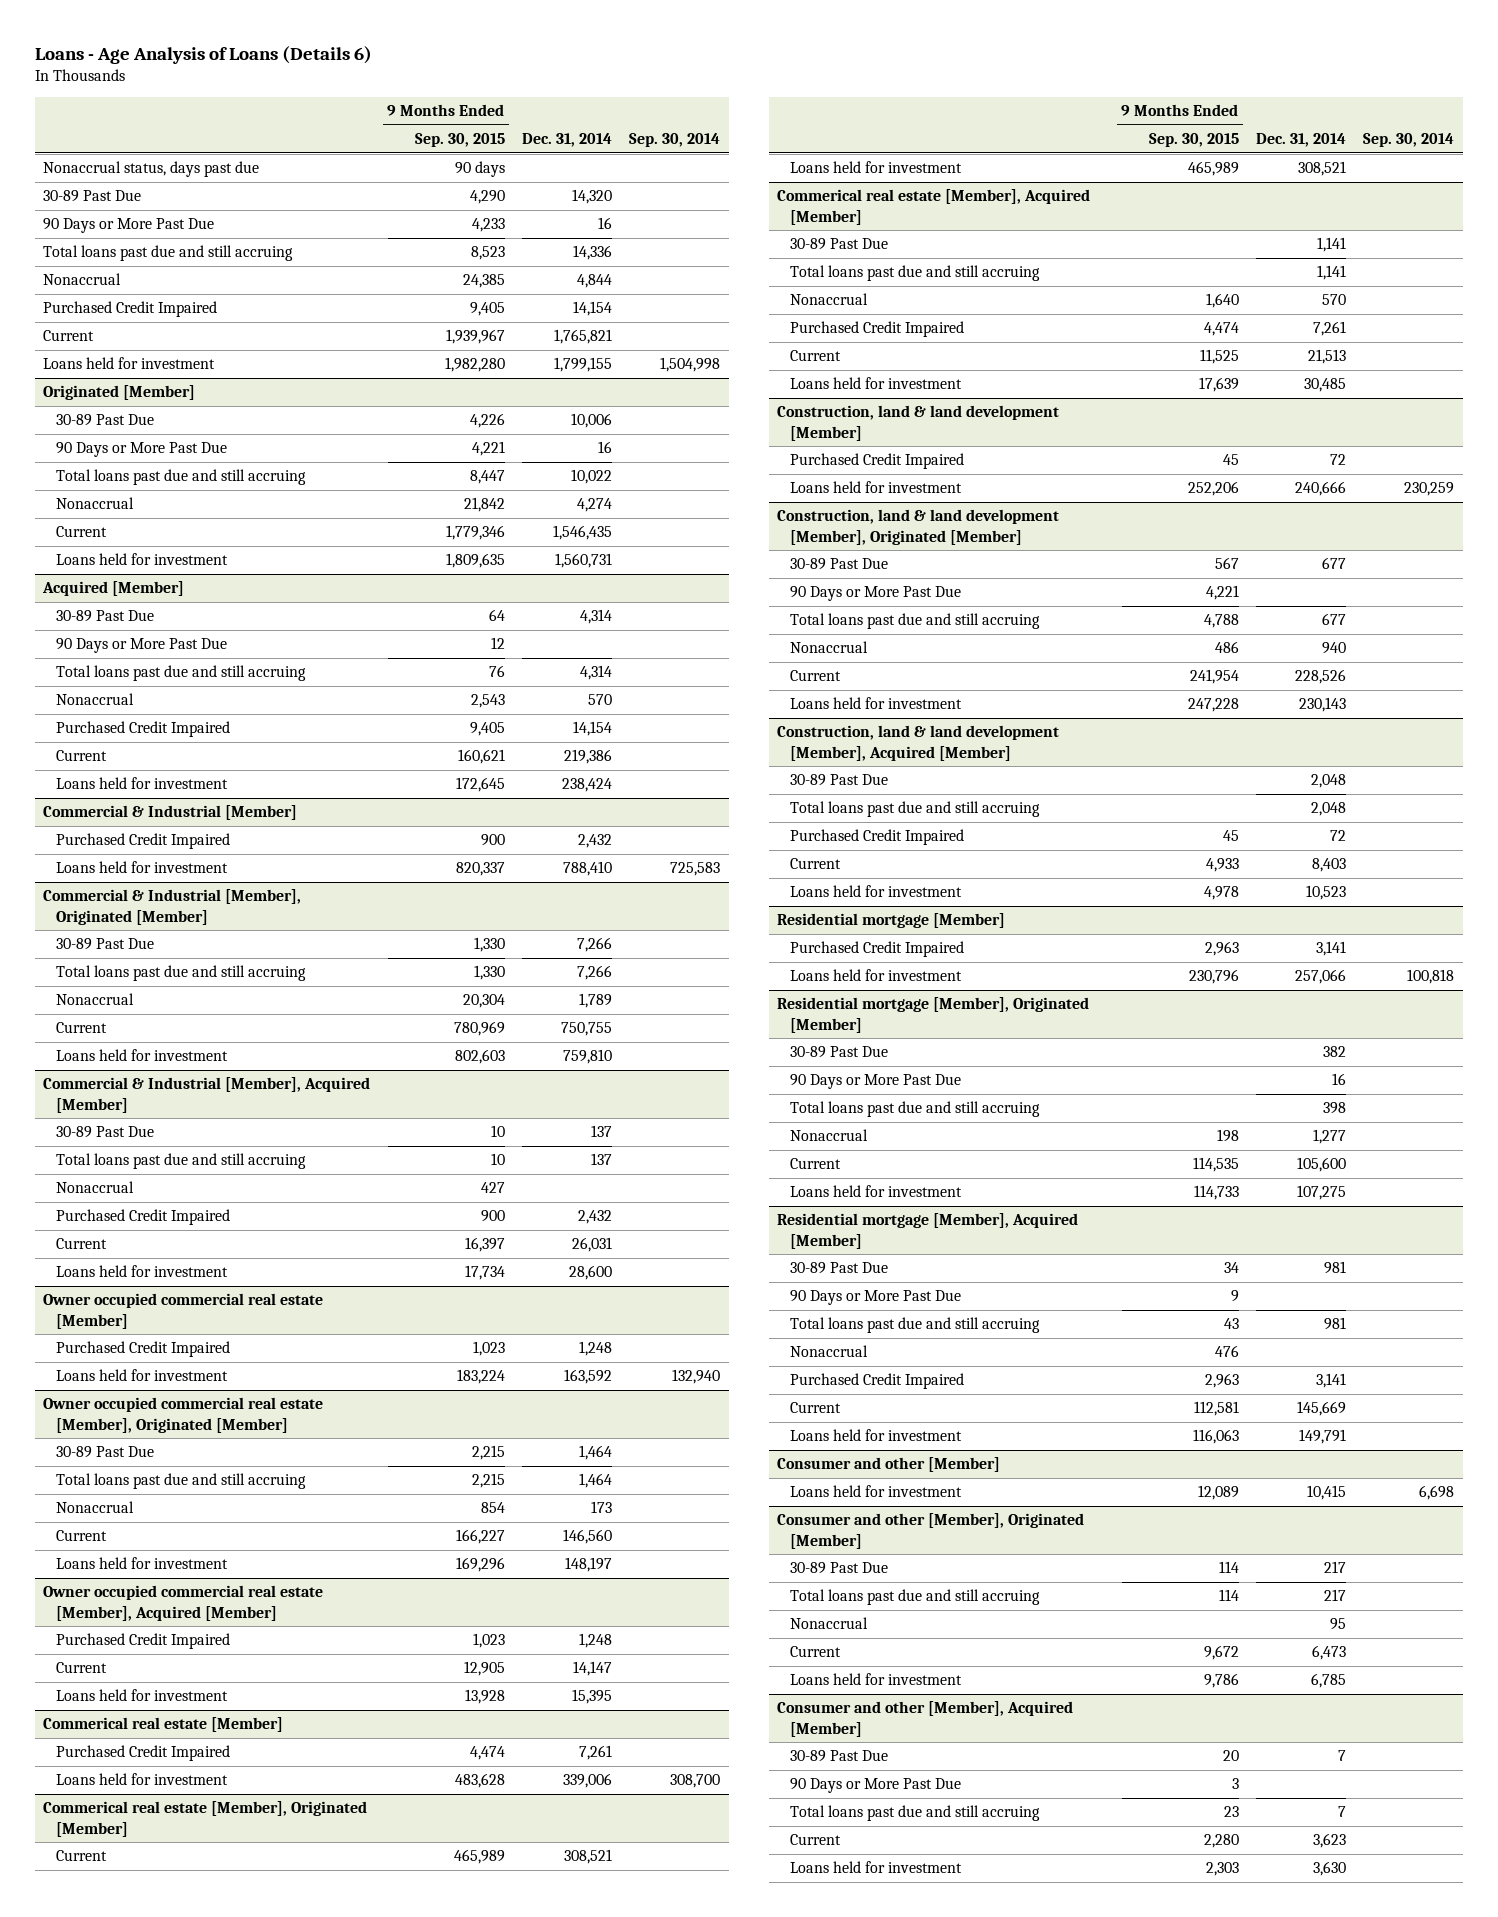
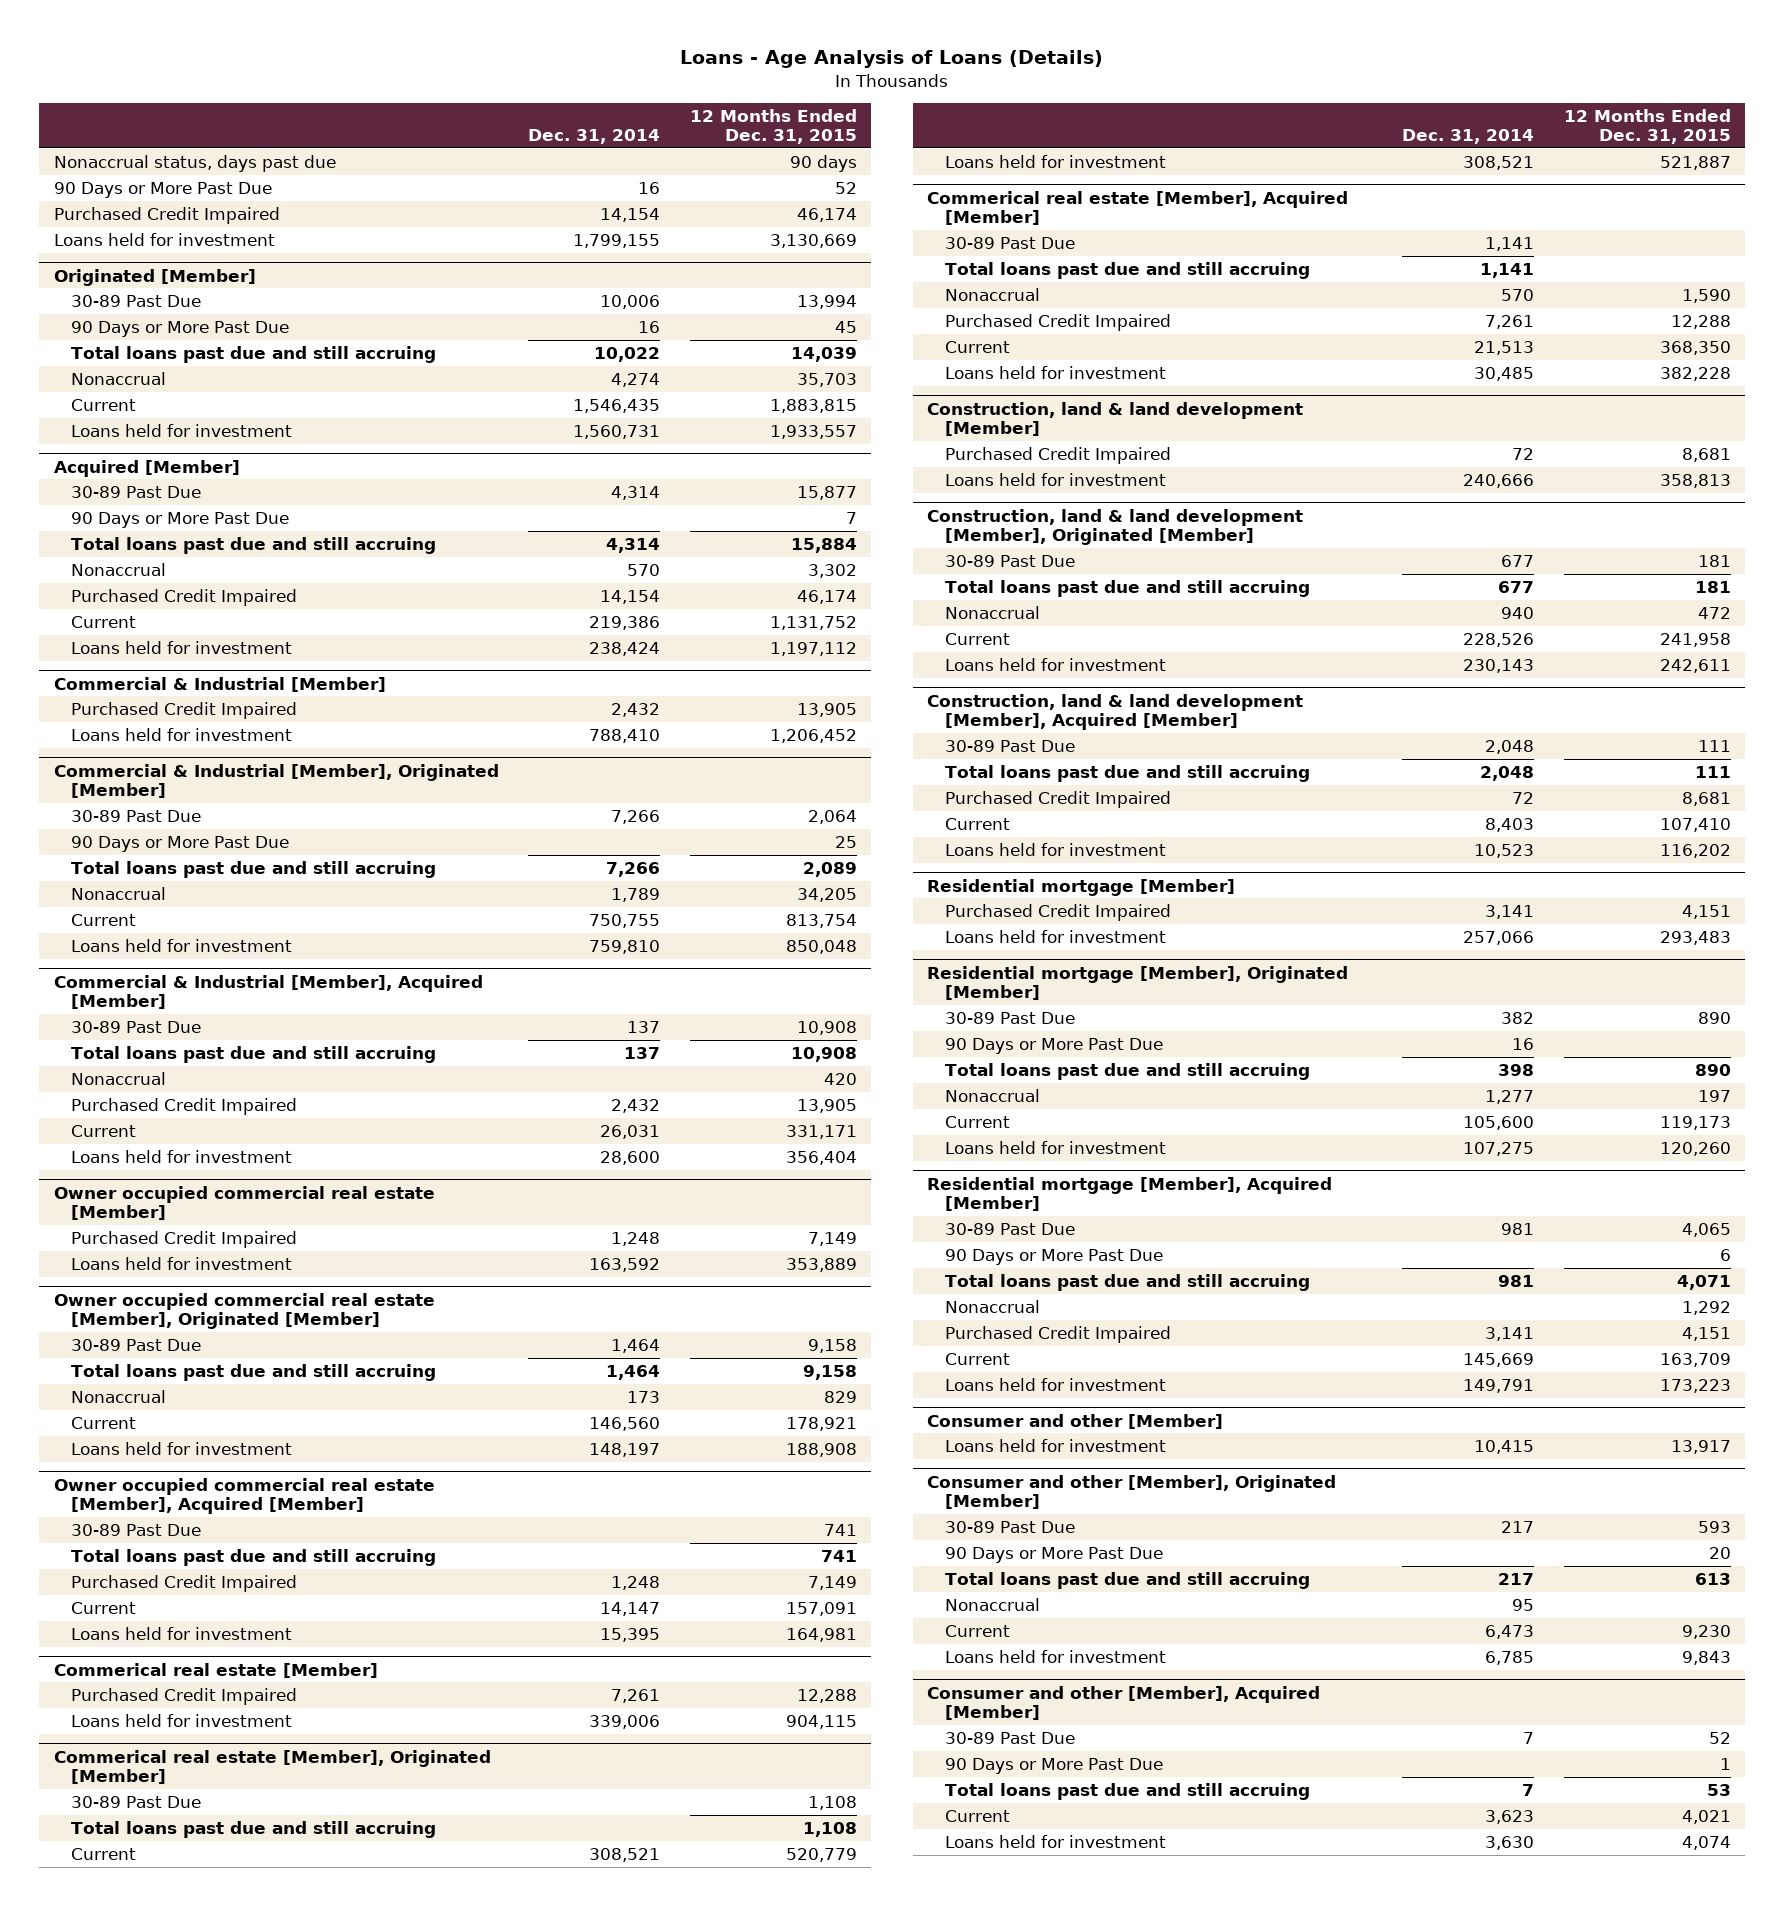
- Loans - Age Analysis of Loans (Details 6)
+ Loans - Age Analysis of Loans (Details)
- | 9 Months Ended Sep. 30, 2015 | Dec. 31, 2014 | Sep. 30, 2014
+ | Dec. 31, 2014 | 12 Months Ended Dec. 31, 2015
- 30-89 Past Due | 4,290 | 14,320 |
- Total loans past due and still accruing | 8,523 | 14,336 |
- Nonaccrual | 24,385 | 4,844 |
- Current | 1,939,967 | 1,765,821 |
@ Commercial & Industrial [Member], Originated [Member]
+ 90 Days or More Past Due | | 25
@ Owner occupied commercial real estate [Member], Acquired [Member]
+ 30-89 Past Due | | 741
+ Total loans past due and still accruing | | 741
@ Commerical real estate [Member], Originated [Member]
+ 30-89 Past Due | | 1,108
+ Total loans past due and still accruing | | 1,108
@ Construction, land & land development [Member], Originated [Member]
- 90 Days or More Past Due | 4,221 | |
@ Consumer and other [Member], Originated [Member]
+ 90 Days or More Past Due | | 20

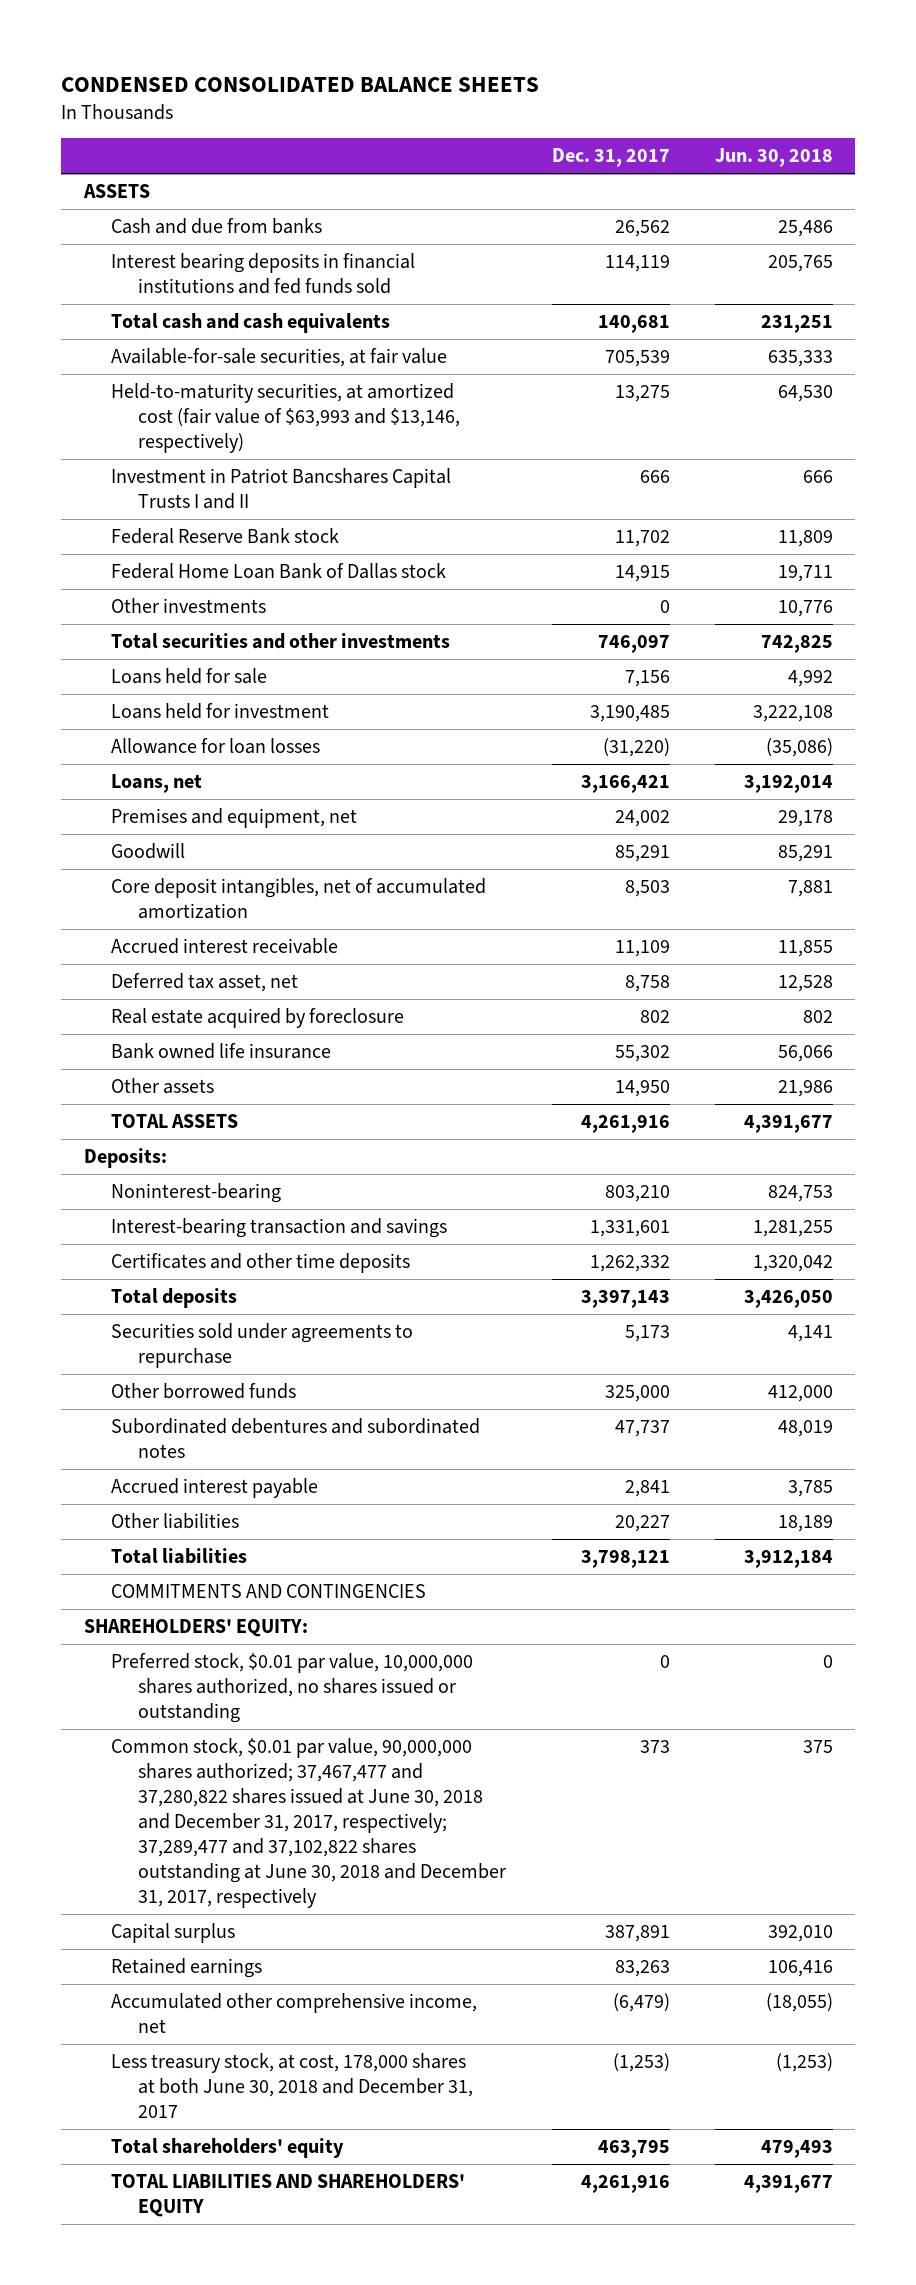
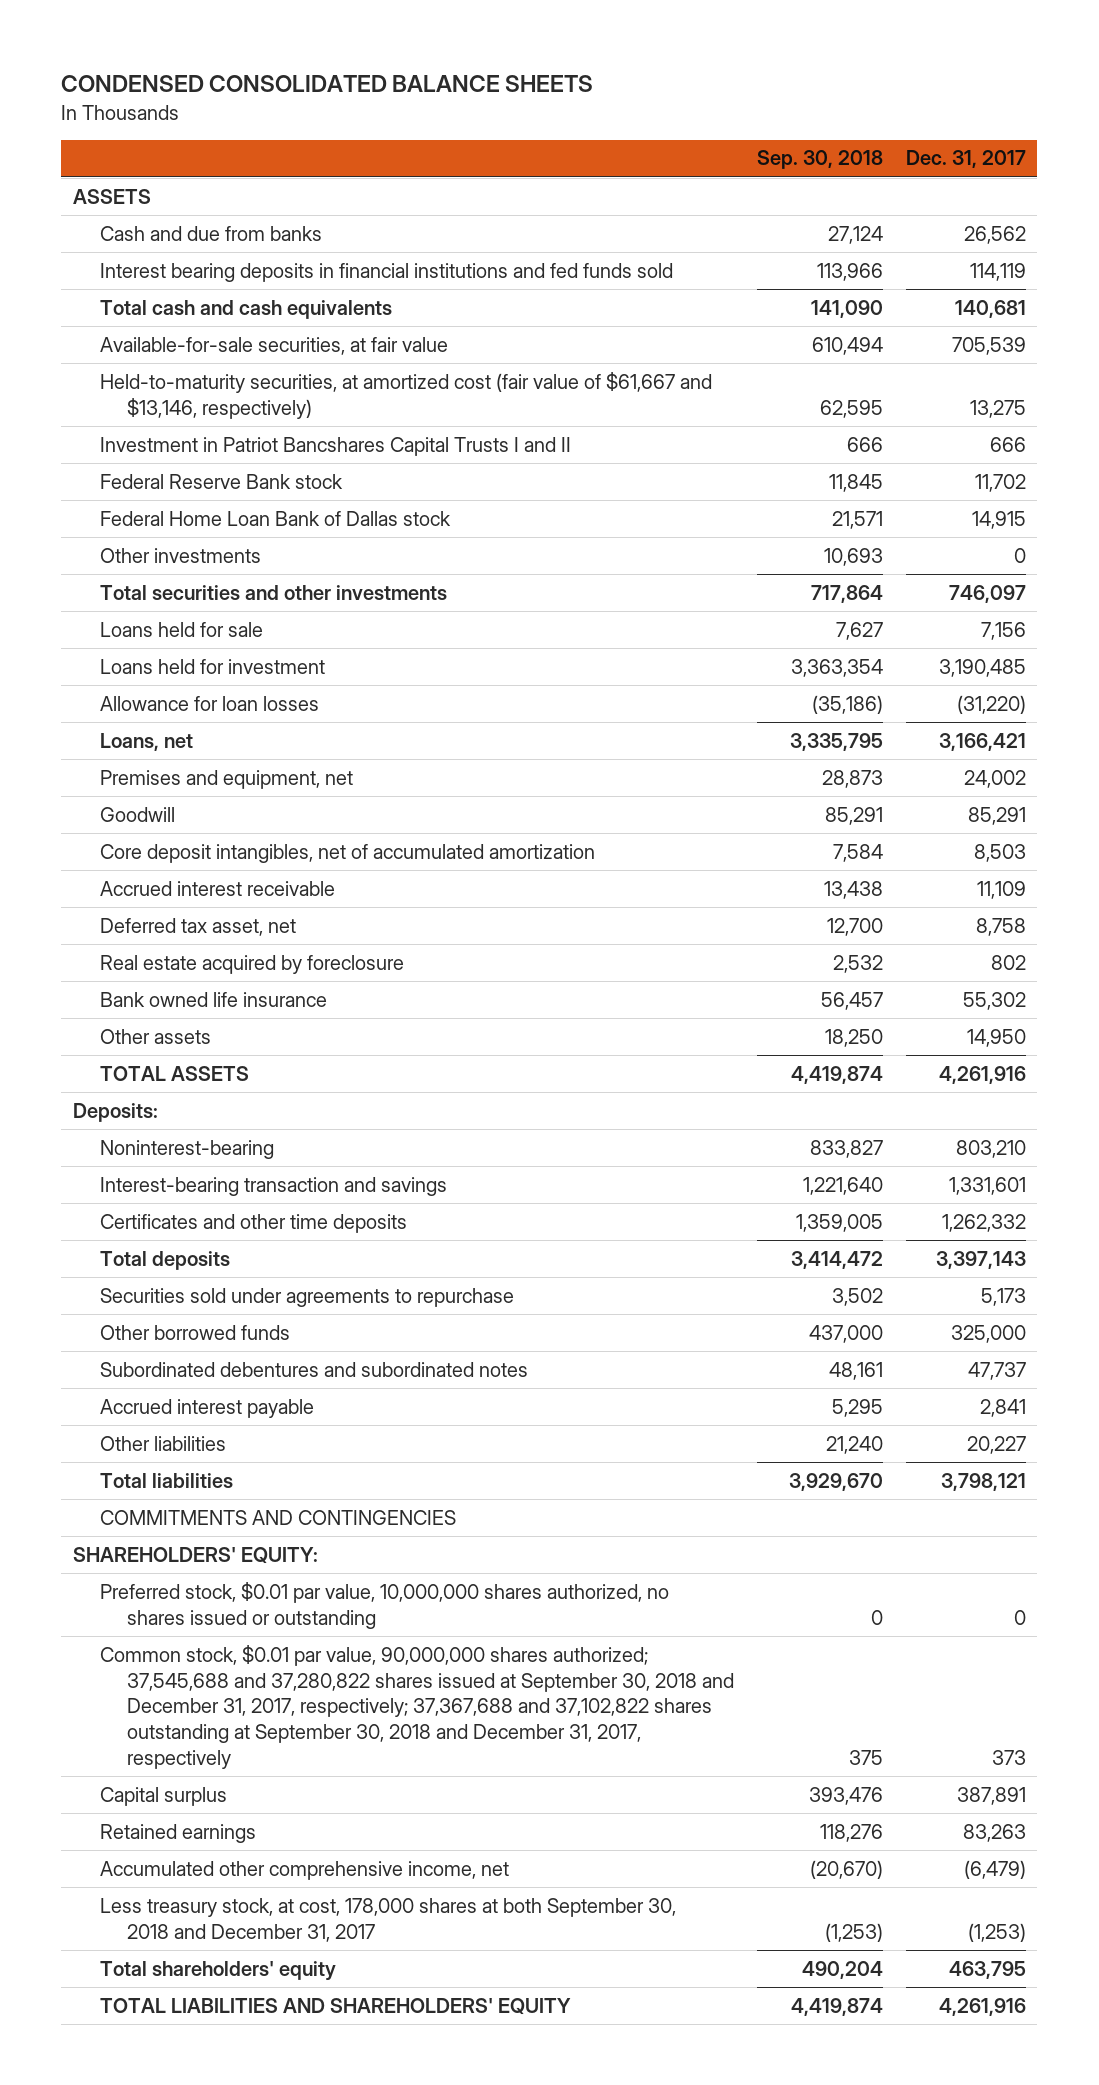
- | Dec. 31, 2017 | Jun. 30, 2018
+ | Sep. 30, 2018 | Dec. 31, 2017
- Held-to-maturity securities, at amortized cost (fair value of $63,993 and $13,146, respectively) | 13,275 | 64,530
+ Held-to-maturity securities, at amortized cost (fair value of $61,667 and $13,146, respectively) | 62,595 | 13,275
- Common stock, $0.01 par value, 90,000,000 shares authorized; 37,467,477 and 37,280,822 shares issued at June 30, 2018 and December 31, 2017, respectively; 37,289,477 and 37,102,822 shares outstanding at June 30, 2018 and December 31, 2017, respectively | 373 | 375
+ Common stock, $0.01 par value, 90,000,000 shares authorized; 37,545,688 and 37,280,822 shares issued at September 30, 2018 and December 31, 2017, respectively; 37,367,688 and 37,102,822 shares outstanding at September 30, 2018 and December 31, 2017, respectively | 375 | 373
- Less treasury stock, at cost, 178,000 shares at both June 30, 2018 and December 31, 2017 | (1,253) | (1,253)
+ Less treasury stock, at cost, 178,000 shares at both September 30, 2018 and December 31, 2017 | (1,253) | (1,253)

